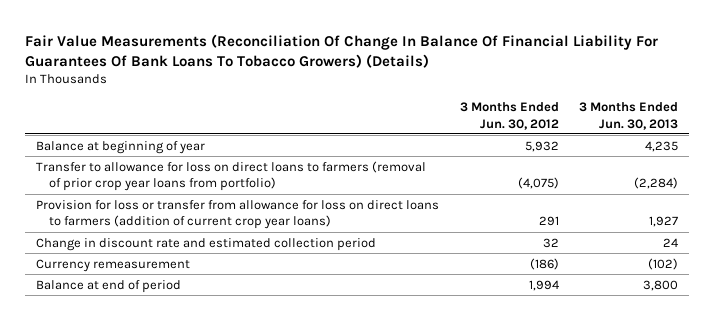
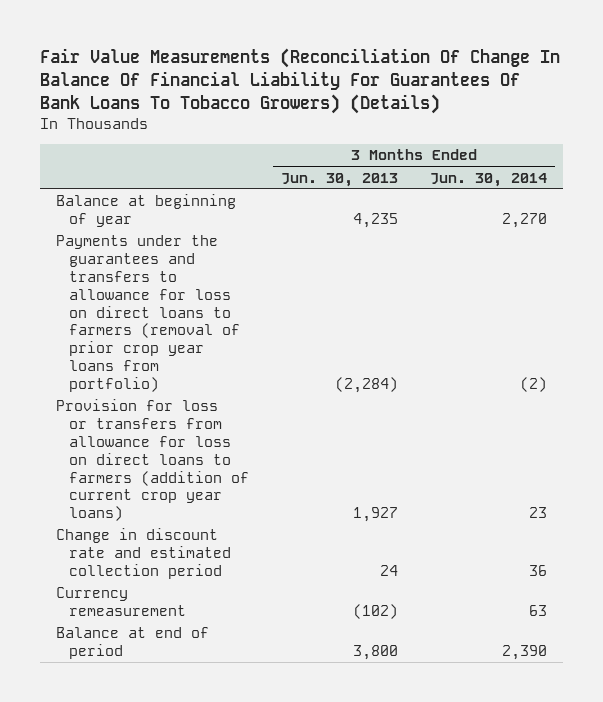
- | 3 Months Ended Jun. 30, 2012 | 3 Months Ended Jun. 30, 2013
+ | 3 Months Ended Jun. 30, 2013 | 3 Months Ended Jun. 30, 2014
- Transfer to allowance for loss on direct loans to farmers (removal of prior crop year loans from portfolio) | (4,075) | (2,284)
- Provision for loss or transfer from allowance for loss on direct loans to farmers (addition of current crop year loans) | 291 | 1,927
+ Payments under the guarantees and transfers to allowance for loss on direct loans to farmers (removal of prior crop year loans from portfolio) | (2,284) | (2)
+ Provision for loss or transfers from allowance for loss on direct loans to farmers (addition of current crop year loans) | 1,927 | 23

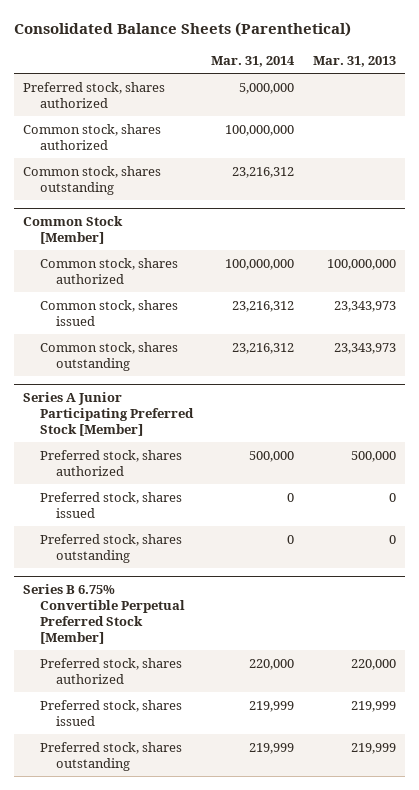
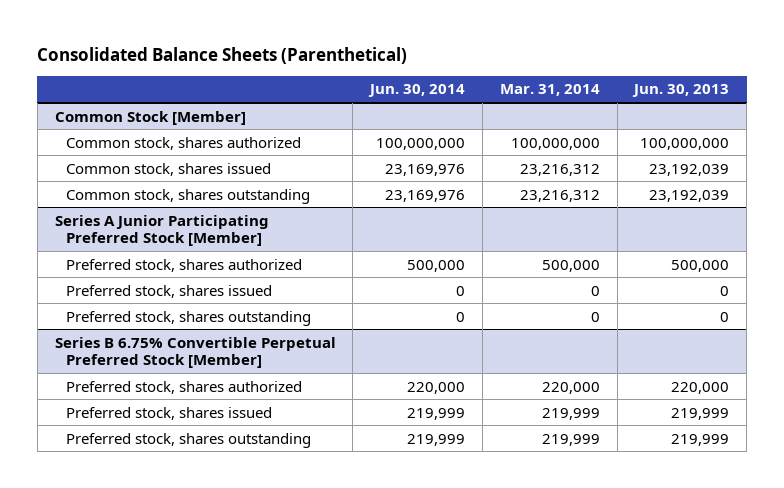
- | Mar. 31, 2014 | Mar. 31, 2013
+ | Jun. 30, 2014 | Mar. 31, 2014 | Jun. 30, 2013
- Preferred stock, shares authorized | 5,000,000 |
- Common stock, shares authorized | 100,000,000 |
- Common stock, shares outstanding | 23,216,312 |

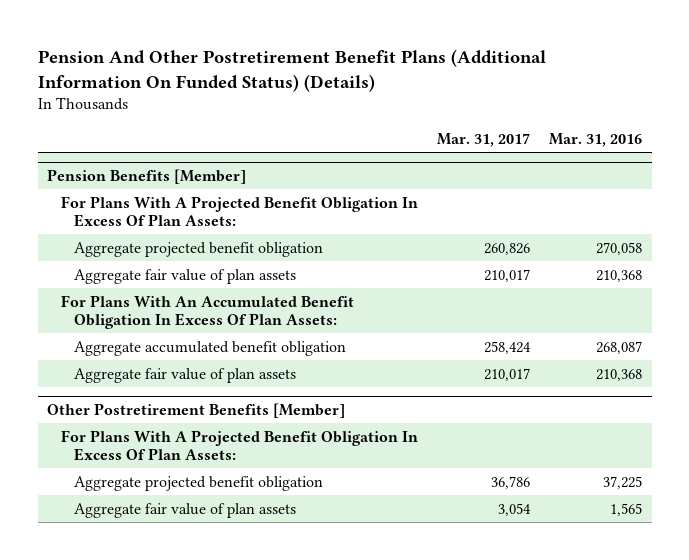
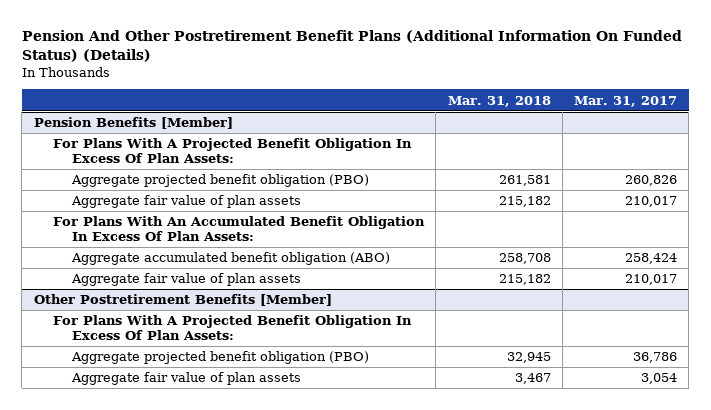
- | Mar. 31, 2017 | Mar. 31, 2016
+ | Mar. 31, 2018 | Mar. 31, 2017
@ Pension Benefits [Member]
- Aggregate projected benefit obligation | 260,826 | 270,058
+ Aggregate projected benefit obligation (PBO) | 261,581 | 260,826
- Aggregate accumulated benefit obligation | 258,424 | 268,087
+ Aggregate accumulated benefit obligation (ABO) | 258,708 | 258,424
@ Other Postretirement Benefits [Member]
- Aggregate projected benefit obligation | 36,786 | 37,225
+ Aggregate projected benefit obligation (PBO) | 32,945 | 36,786

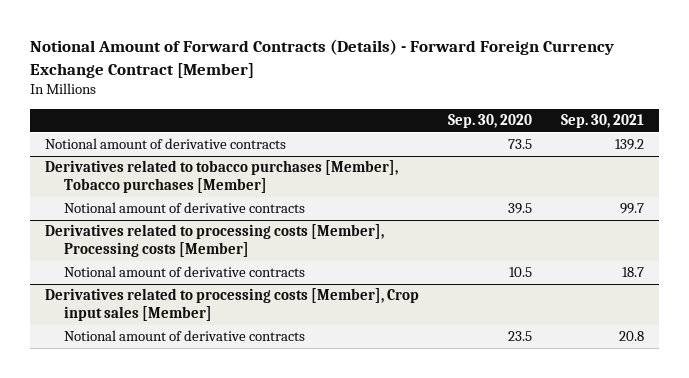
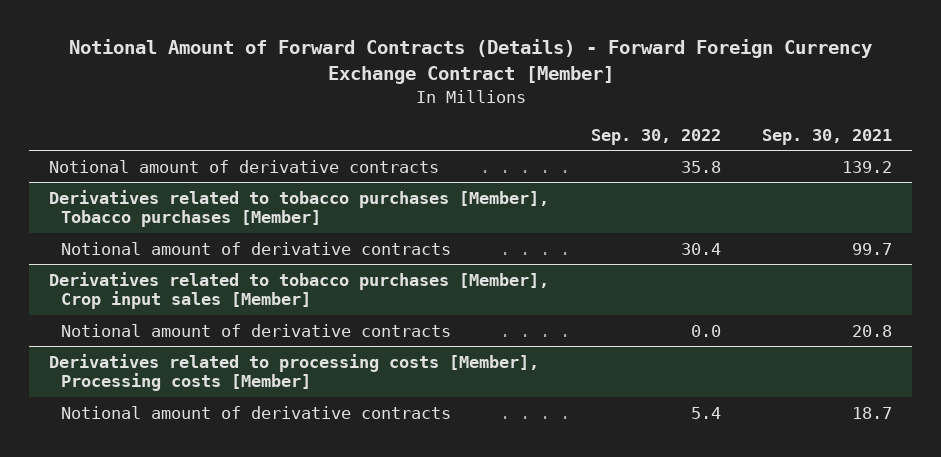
- | Sep. 30, 2020 | Sep. 30, 2021
+ | Sep. 30, 2022 | Sep. 30, 2021
+ Derivatives related to tobacco purchases [Member], Crop input sales [Member]
+ Notional amount of derivative contracts | 0.0 | 20.8
- Derivatives related to processing costs [Member], Crop input sales [Member]
- Notional amount of derivative contracts | 23.5 | 20.8

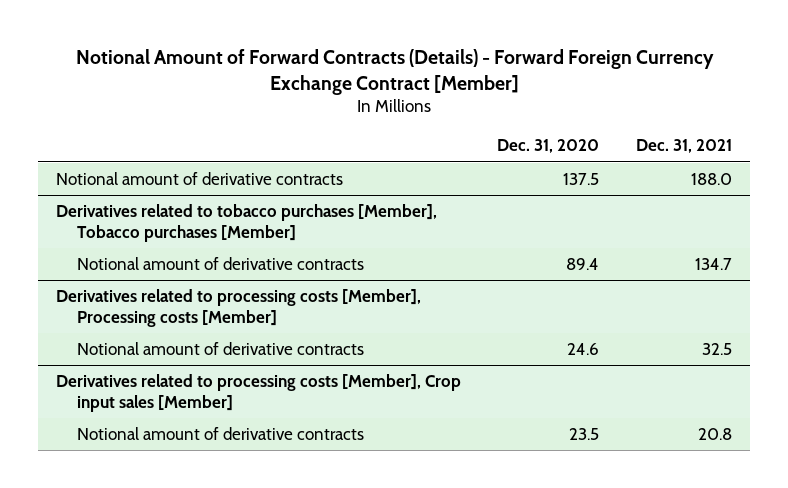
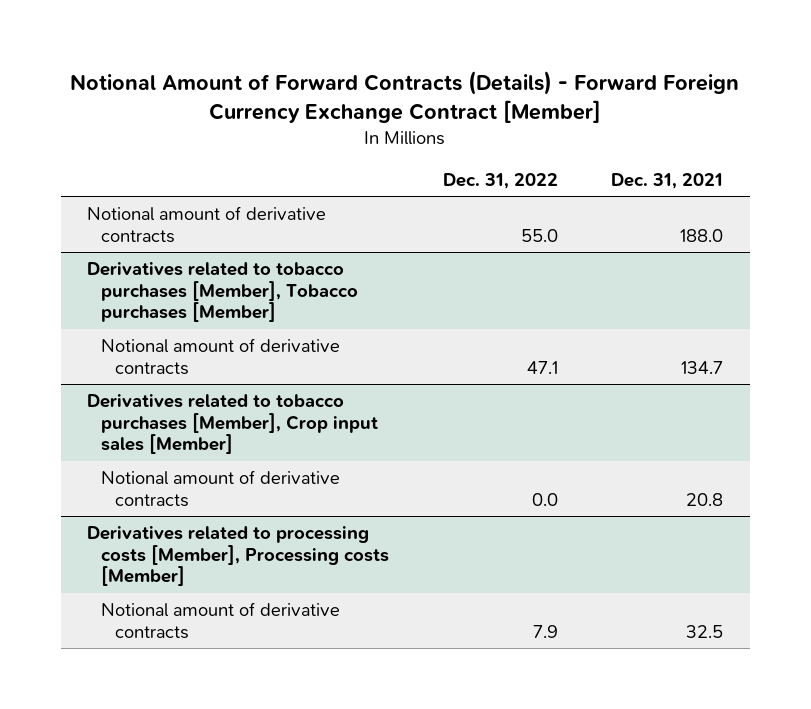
- | Dec. 31, 2020 | Dec. 31, 2021
+ | Dec. 31, 2022 | Dec. 31, 2021
+ Derivatives related to tobacco purchases [Member], Crop input sales [Member]
+ Notional amount of derivative contracts | 0.0 | 20.8
- Derivatives related to processing costs [Member], Crop input sales [Member]
- Notional amount of derivative contracts | 23.5 | 20.8

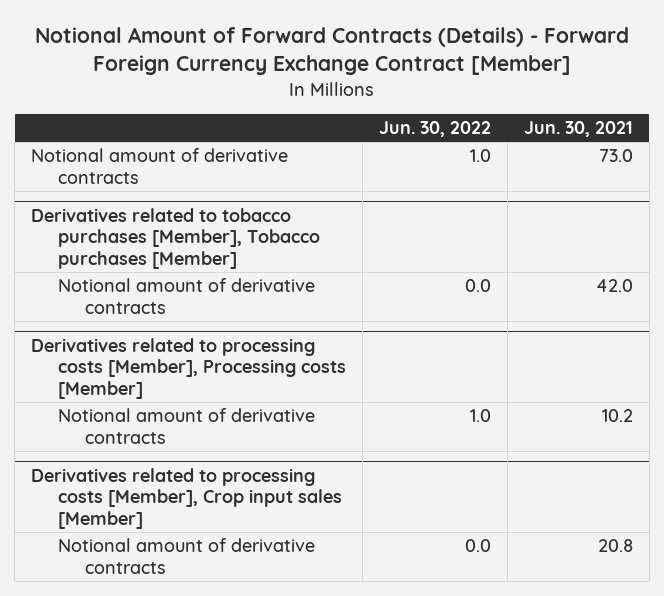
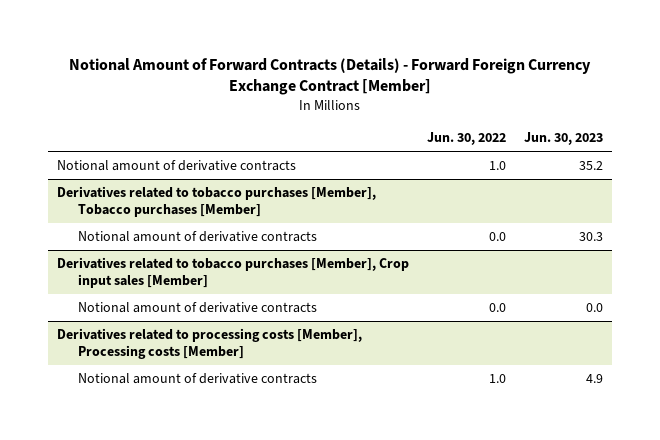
- | Jun. 30, 2022 | Jun. 30, 2021
+ | Jun. 30, 2022 | Jun. 30, 2023
+ Derivatives related to tobacco purchases [Member], Crop input sales [Member]
+ Notional amount of derivative contracts | 0.0 | 0.0
- Derivatives related to processing costs [Member], Crop input sales [Member]
- Notional amount of derivative contracts | 0.0 | 20.8

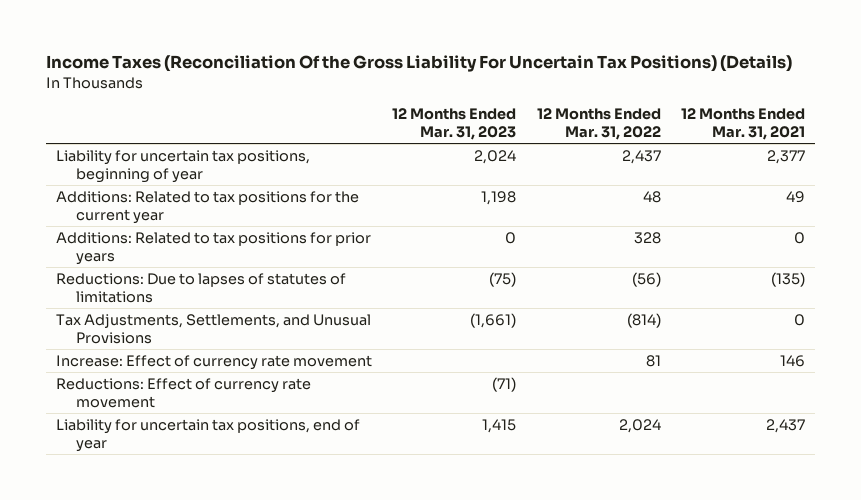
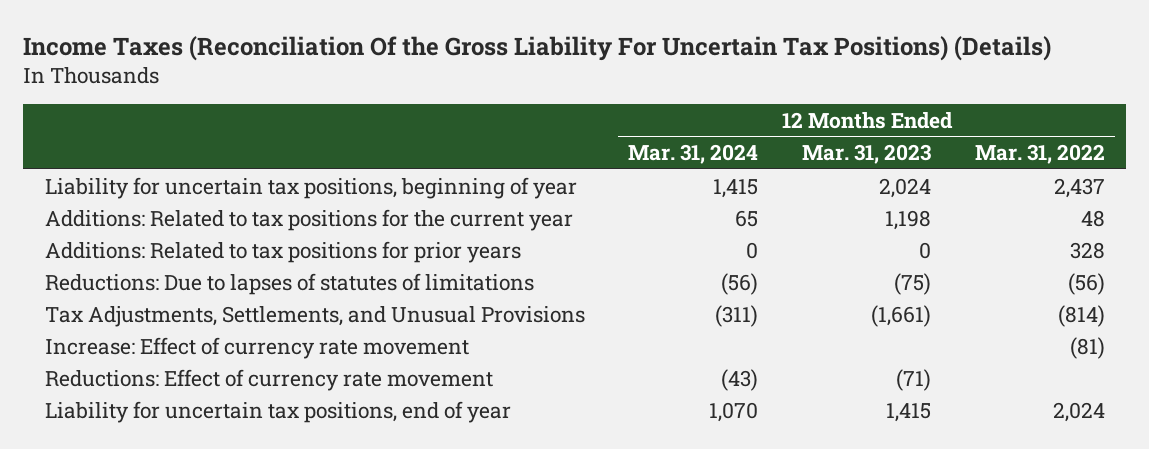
- | 12 Months Ended Mar. 31, 2023 | 12 Months Ended Mar. 31, 2022 | 12 Months Ended Mar. 31, 2021
+ | 12 Months Ended Mar. 31, 2024 | 12 Months Ended Mar. 31, 2023 | 12 Months Ended Mar. 31, 2022
- Increase: Effect of currency rate movement | | 81 | 146
+ Increase: Effect of currency rate movement | | | (81)

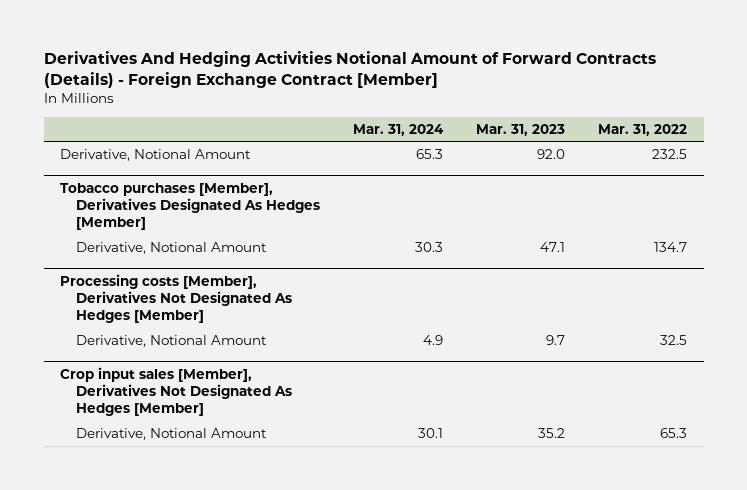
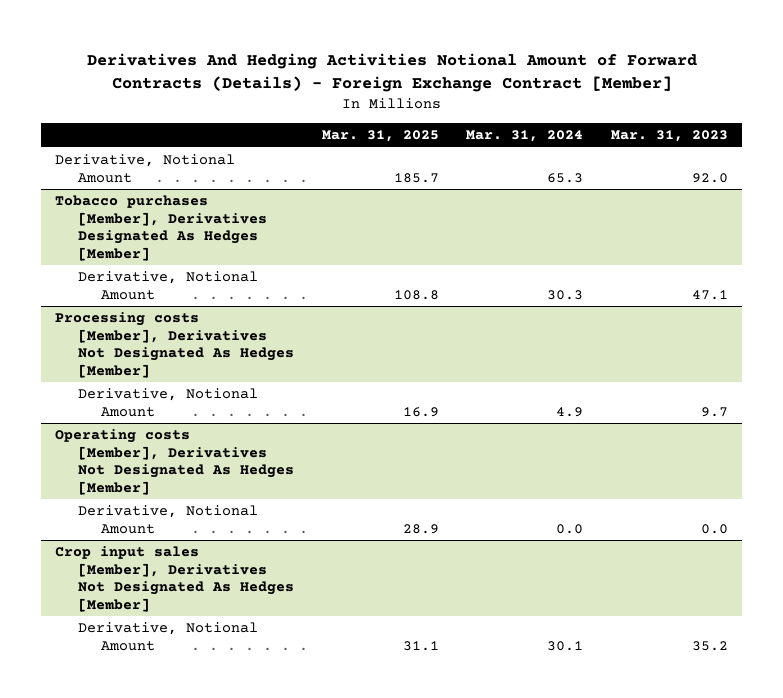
- | Mar. 31, 2024 | Mar. 31, 2023 | Mar. 31, 2022
+ | Mar. 31, 2025 | Mar. 31, 2024 | Mar. 31, 2023
+ Operating costs [Member], Derivatives Not Designated As Hedges [Member]
+ Derivative, Notional Amount | 28.9 | 0.0 | 0.0

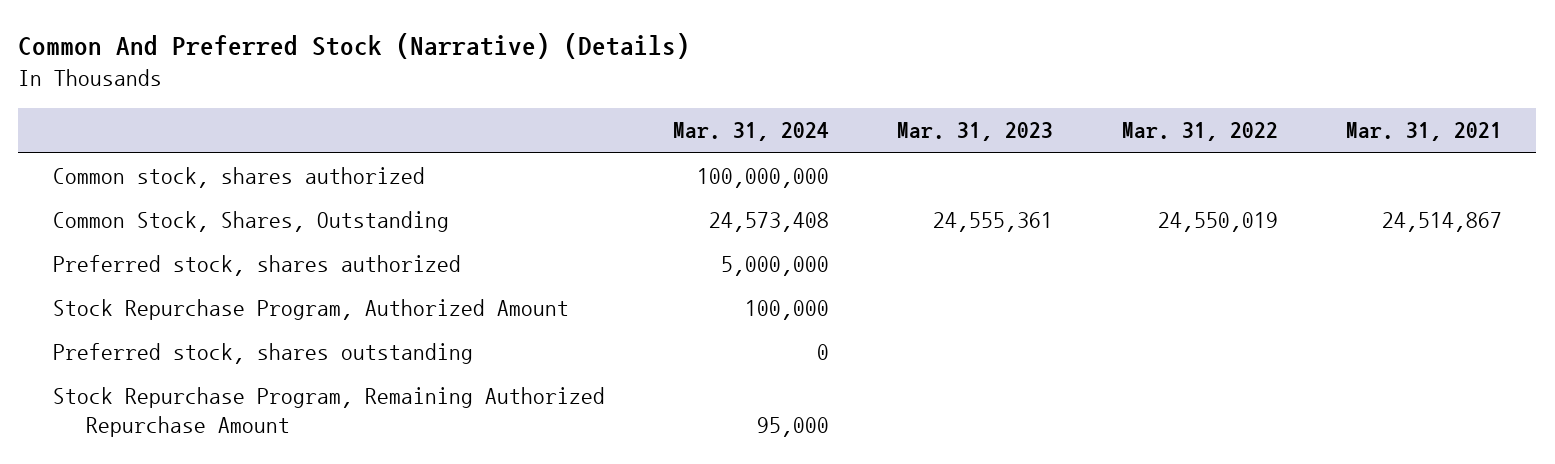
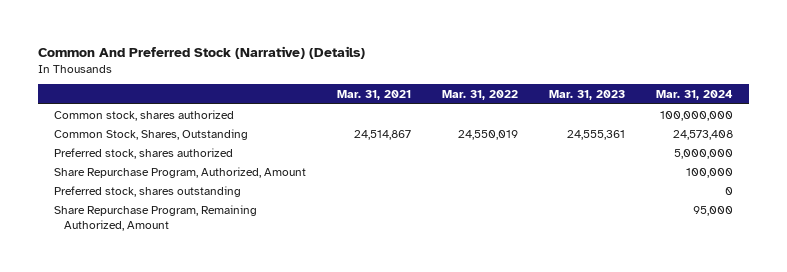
- | Mar. 31, 2024 | Mar. 31, 2023 | Mar. 31, 2022 | Mar. 31, 2021
+ | Mar. 31, 2021 | Mar. 31, 2022 | Mar. 31, 2023 | Mar. 31, 2024
- Stock Repurchase Program, Authorized Amount | 100,000 | | |
+ Share Repurchase Program, Authorized, Amount | | | | 100,000
- Stock Repurchase Program, Remaining Authorized Repurchase Amount | 95,000 | | |
+ Share Repurchase Program, Remaining Authorized, Amount | | | | 95,000

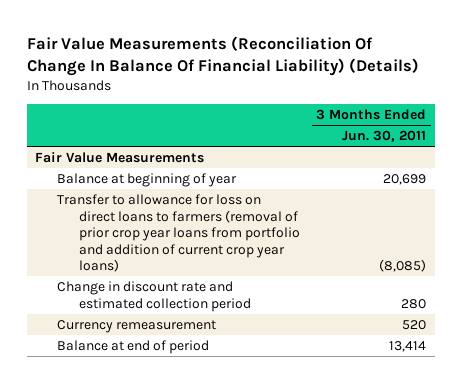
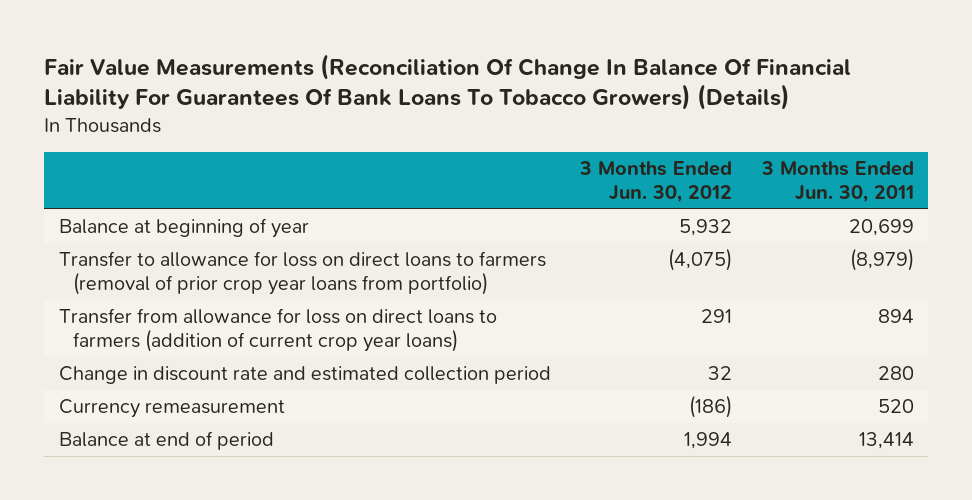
- Fair Value Measurements (Reconciliation Of Change In Balance Of Financial Liability) (Details)
+ Fair Value Measurements (Reconciliation Of Change In Balance Of Financial Liability For Guarantees Of Bank Loans To Tobacco Growers) (Details)
- | 3 Months Ended Jun. 30, 2011
+ | 3 Months Ended Jun. 30, 2012 | 3 Months Ended Jun. 30, 2011
- Fair Value Measurements
- Transfer to allowance for loss on direct loans to farmers (removal of prior crop year loans from portfolio and addition of current crop year loans) | (8,085)
+ Transfer to allowance for loss on direct loans to farmers (removal of prior crop year loans from portfolio) | (4,075) | (8,979)
+ Transfer from allowance for loss on direct loans to farmers (addition of current crop year loans) | 291 | 894

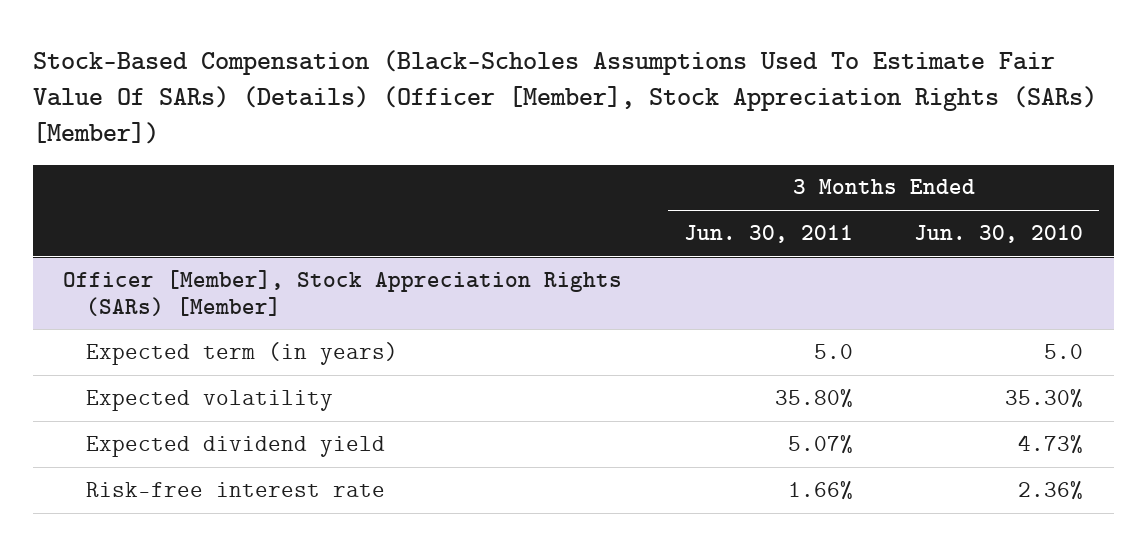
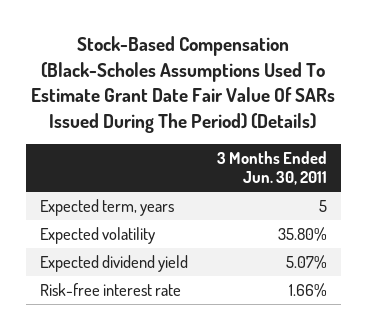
- Stock-Based Compensation (Black-Scholes Assumptions Used To Estimate Fair Value Of SARs) (Details) (Officer [Member], Stock Appreciation Rights (SARs) [Member])
+ Stock-Based Compensation (Black-Scholes Assumptions Used To Estimate Grant Date Fair Value Of SARs Issued During The Period) (Details)
- | 3 Months Ended Jun. 30, 2011 | 3 Months Ended Jun. 30, 2010
+ | 3 Months Ended Jun. 30, 2011
- Officer [Member], Stock Appreciation Rights (SARs) [Member]
- Expected term (in years) | 5.0 | 5.0
+ Expected term, years | 5

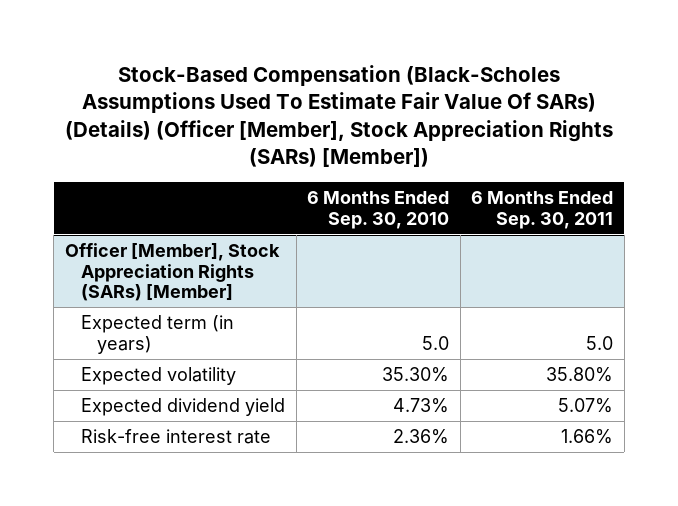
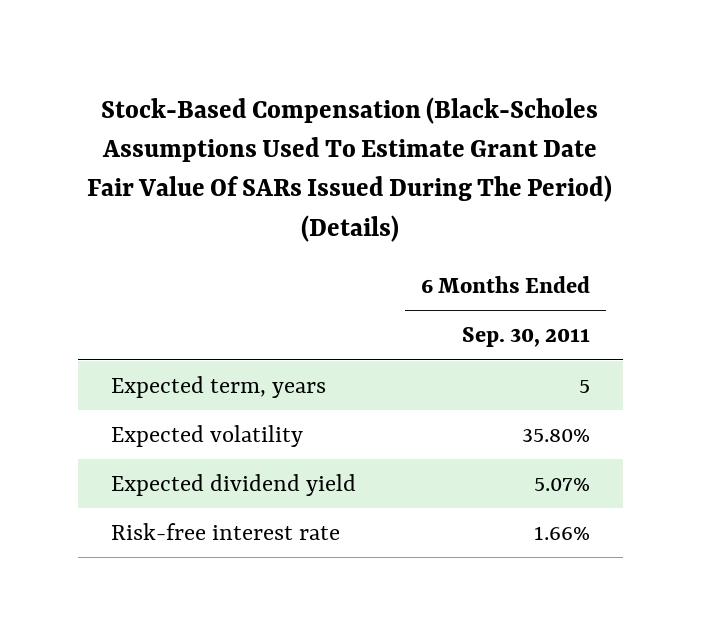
- Stock-Based Compensation (Black-Scholes Assumptions Used To Estimate Fair Value Of SARs) (Details) (Officer [Member], Stock Appreciation Rights (SARs) [Member])
+ Stock-Based Compensation (Black-Scholes Assumptions Used To Estimate Grant Date Fair Value Of SARs Issued During The Period) (Details)
- | 6 Months Ended Sep. 30, 2010 | 6 Months Ended Sep. 30, 2011
+ | 6 Months Ended Sep. 30, 2011
- Officer [Member], Stock Appreciation Rights (SARs) [Member]
- Expected term (in years) | 5.0 | 5.0
+ Expected term, years | 5

